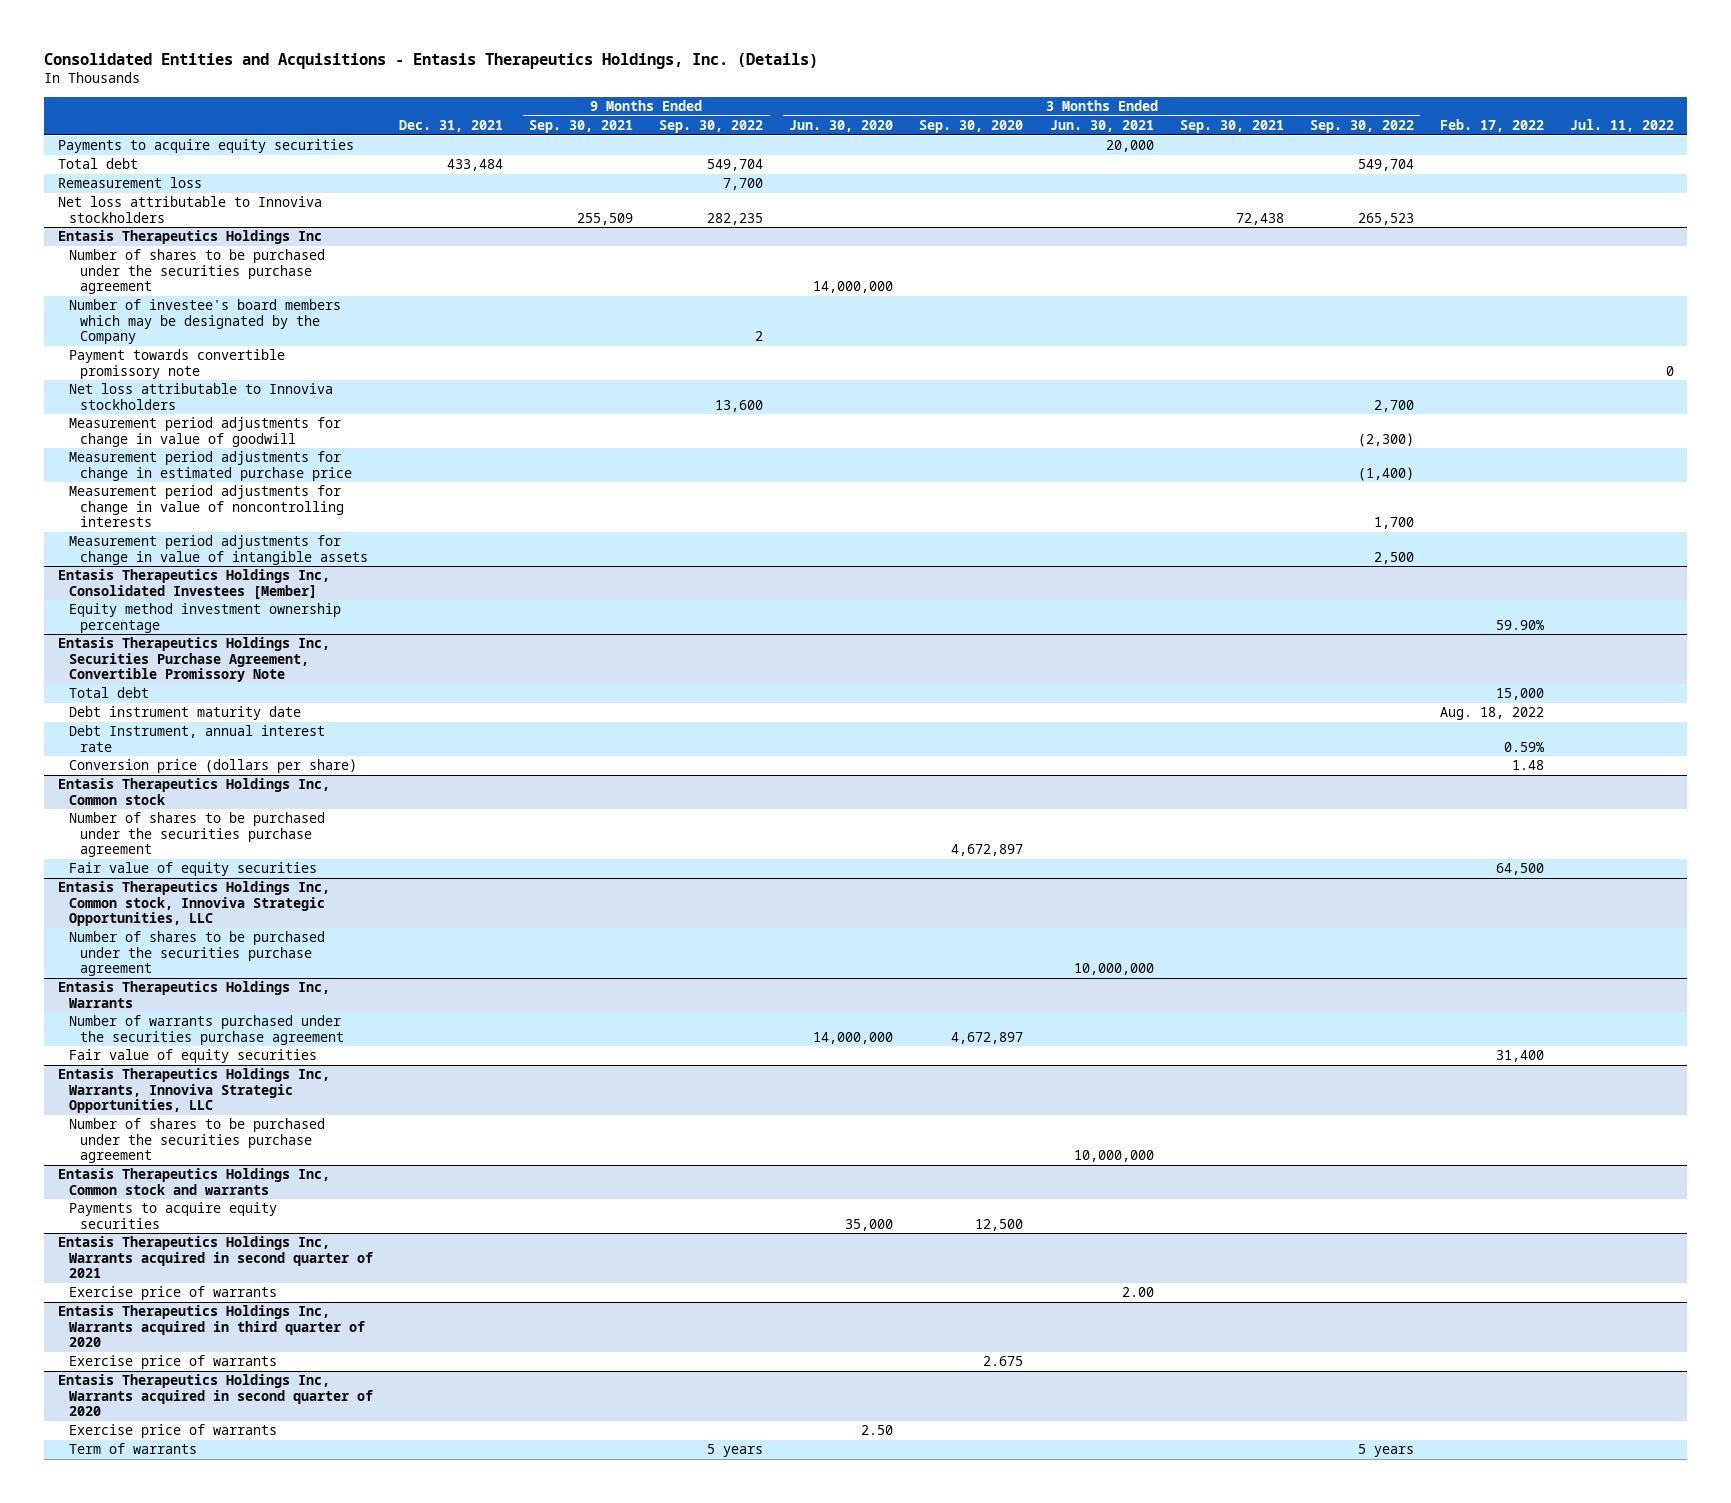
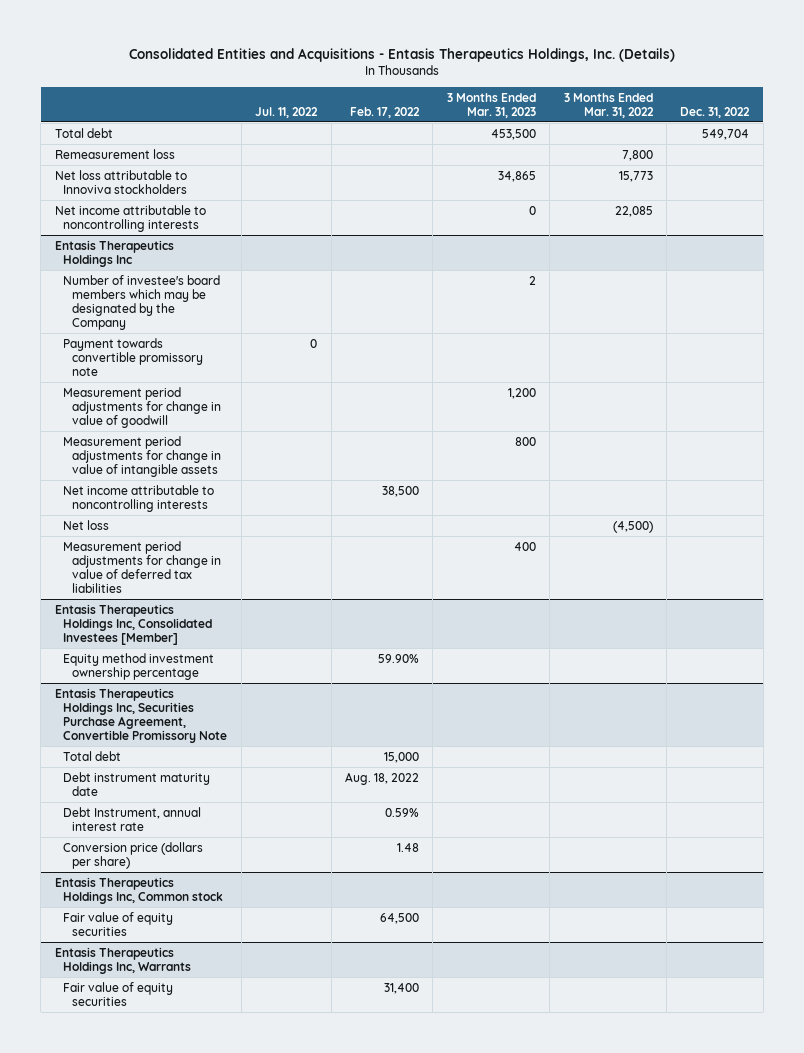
- | Dec. 31, 2021 | 9 Months Ended Sep. 30, 2021 | 9 Months Ended Sep. 30, 2022 | 3 Months Ended Jun. 30, 2020 | 3 Months Ended Sep. 30, 2020 | 3 Months Ended Jun. 30, 2021 | 3 Months Ended Sep. 30, 2021 | 3 Months Ended Sep. 30, 2022 | Feb. 17, 2022 | Jul. 11, 2022
+ | Jul. 11, 2022 | Feb. 17, 2022 | 3 Months Ended Mar. 31, 2023 | 3 Months Ended Mar. 31, 2022 | Dec. 31, 2022
- Payments to acquire equity securities | | | | | | 20,000 | | | |
+ Net income attributable to noncontrolling interests | | | 0 | 22,085 |
@ Entasis Therapeutics Holdings Inc
- Number of shares to be purchased under the securities purchase agreement | | | | 14,000,000 | | | | | |
- Net loss attributable to Innoviva stockholders | | | 13,600 | | | | | 2,700 | |
- Measurement period adjustments for change in estimated purchase price | | | | | | | | (1,400) | |
- Measurement period adjustments for change in value of noncontrolling interests | | | | | | | | 1,700 | |
+ Net income attributable to noncontrolling interests | | 38,500 | | |
+ Net loss | | | | (4,500) |
+ Measurement period adjustments for change in value of deferred tax liabilities | | | 400 | |
@ Entasis Therapeutics Holdings Inc, Common stock
- Number of shares to be purchased under the securities purchase agreement | | | | | 4,672,897 | | | | |
- Entasis Therapeutics Holdings Inc, Common stock, Innoviva Strategic Opportunities, LLC
- Number of shares to be purchased under the securities purchase agreement | | | | | | 10,000,000 | | | |
@ Entasis Therapeutics Holdings Inc, Warrants
- Number of warrants purchased under the securities purchase agreement | | | | 14,000,000 | 4,672,897 | | | | |
- Entasis Therapeutics Holdings Inc, Warrants, Innoviva Strategic Opportunities, LLC
- Number of shares to be purchased under the securities purchase agreement | | | | | | 10,000,000 | | | |
- Entasis Therapeutics Holdings Inc, Common stock and warrants
- Payments to acquire equity securities | | | | 35,000 | 12,500 | | | | |
- Entasis Therapeutics Holdings Inc, Warrants acquired in second quarter of 2021
- Exercise price of warrants | | | | | | 2.00 | | | |
- Entasis Therapeutics Holdings Inc, Warrants acquired in third quarter of 2020
- Exercise price of warrants | | | | | 2.675 | | | | |
- Entasis Therapeutics Holdings Inc, Warrants acquired in second quarter of 2020
- Exercise price of warrants | | | | 2.50 | | | | | |
- Term of warrants | | | 5 years | | | | | 5 years | |

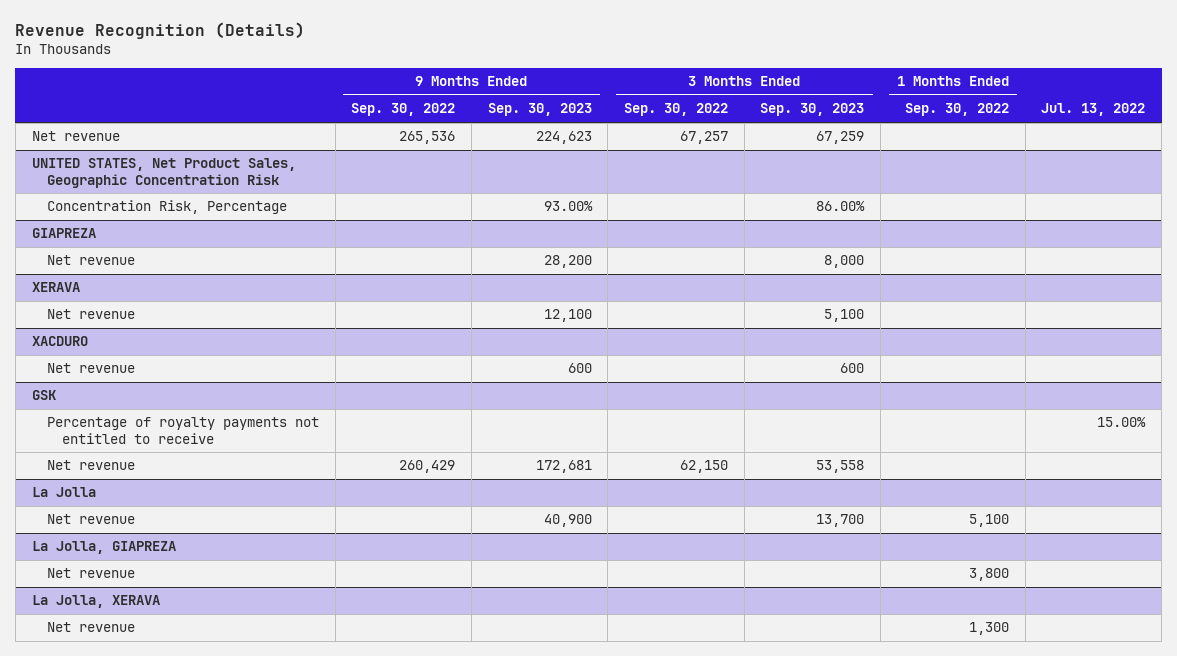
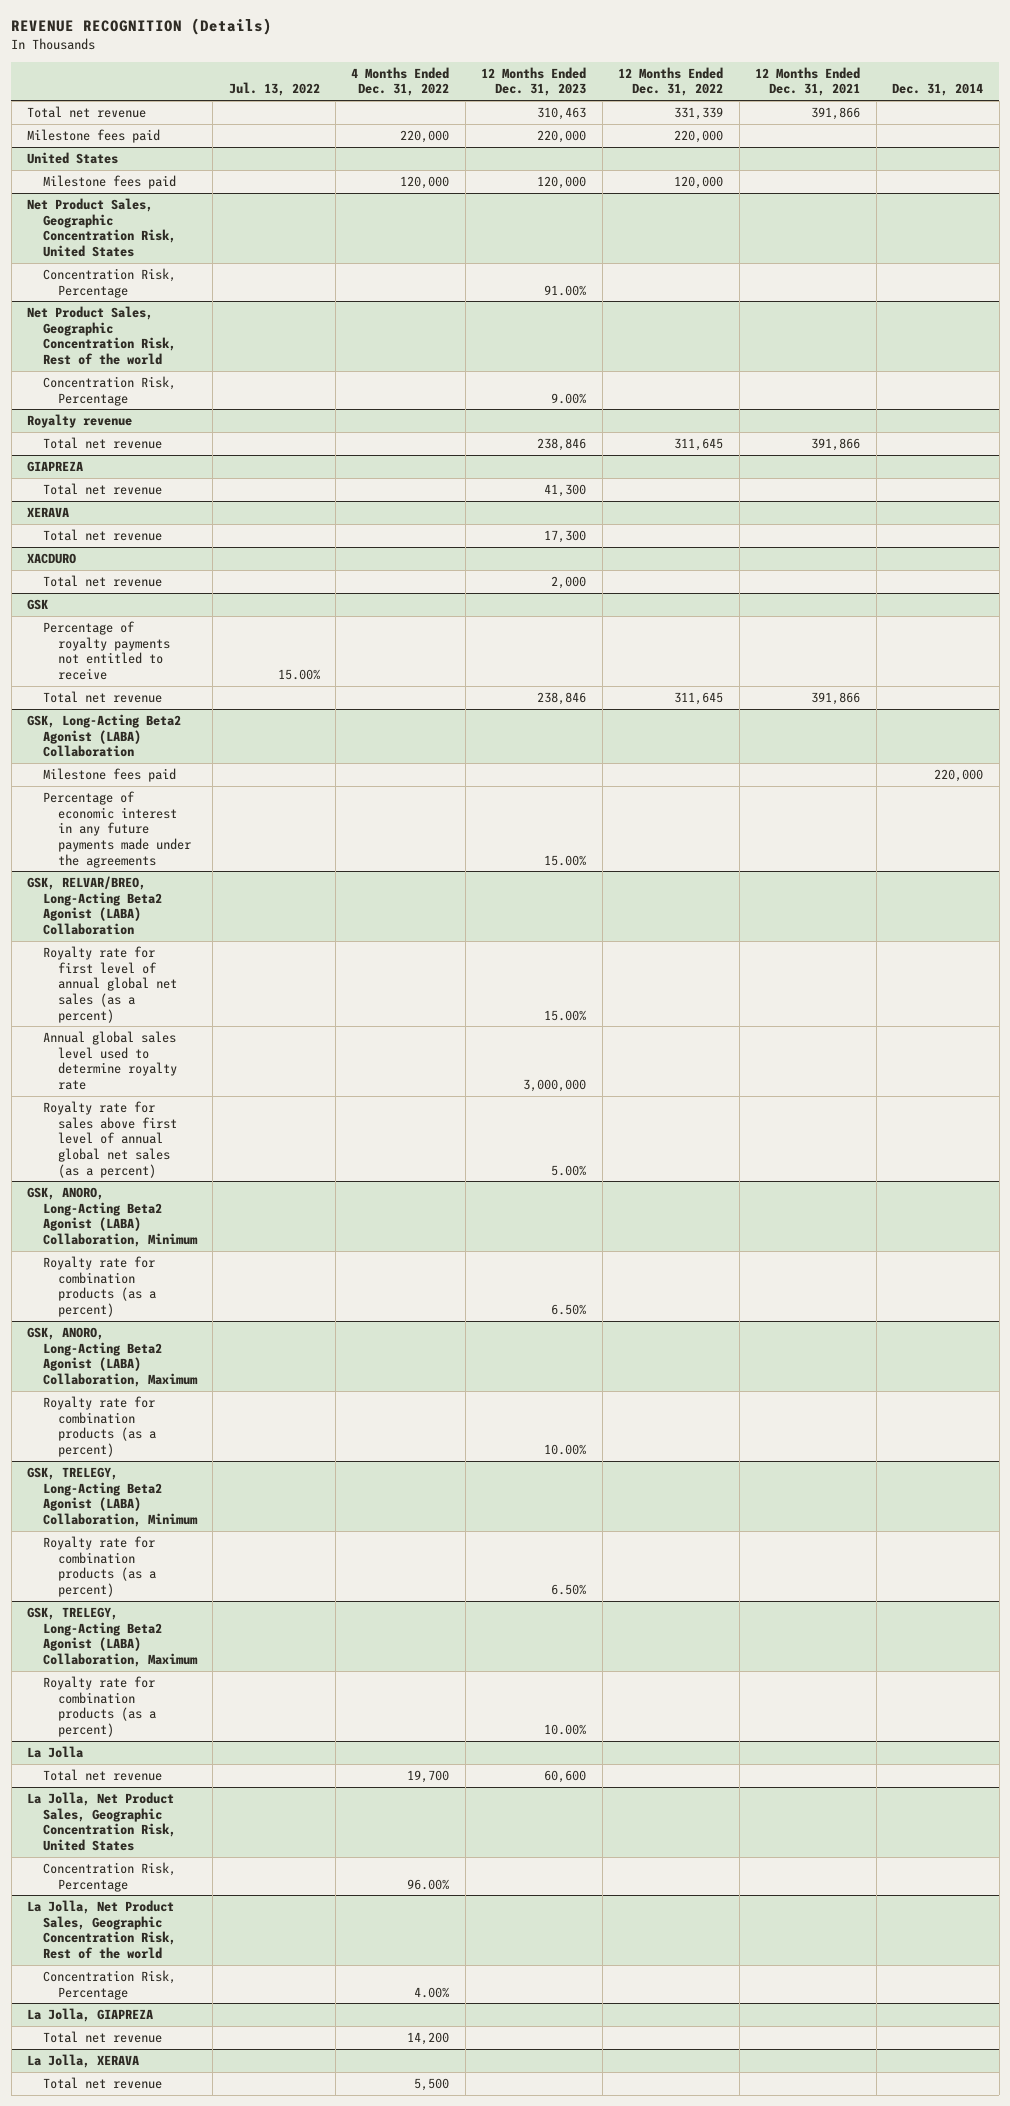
- Revenue Recognition (Details)
+ REVENUE RECOGNITION (Details)
- | 9 Months Ended Sep. 30, 2022 | 9 Months Ended Sep. 30, 2023 | 3 Months Ended Sep. 30, 2022 | 3 Months Ended Sep. 30, 2023 | 1 Months Ended Sep. 30, 2022 | Jul. 13, 2022
+ | Jul. 13, 2022 | 4 Months Ended Dec. 31, 2022 | 12 Months Ended Dec. 31, 2023 | 12 Months Ended Dec. 31, 2022 | 12 Months Ended Dec. 31, 2021 | Dec. 31, 2014
- Net revenue | 265,536 | 224,623 | 67,257 | 67,259 | |
- UNITED STATES, Net Product Sales, Geographic Concentration Risk
+ Total net revenue | | | 310,463 | 331,339 | 391,866 |
+ Milestone fees paid | | 220,000 | 220,000 | 220,000 | |
+ United States
+ Milestone fees paid | | 120,000 | 120,000 | 120,000 | |
+ Net Product Sales, Geographic Concentration Risk, United States
+ Net Product Sales, Geographic Concentration Risk, Rest of the world
+ Concentration Risk, Percentage | | | 9.00% | | |
+ Royalty revenue
+ Total net revenue | | | 238,846 | 311,645 | 391,866 |
@ GIAPREZA
- Net revenue | | 28,200 | | 8,000 | |
+ Total net revenue | | | 41,300 | | |
@ XERAVA
- Net revenue | | 12,100 | | 5,100 | |
+ Total net revenue | | | 17,300 | | |
@ XACDURO
- Net revenue | | 600 | | 600 | |
+ Total net revenue | | | 2,000 | | |
@ GSK
- Net revenue | 260,429 | 172,681 | 62,150 | 53,558 | |
+ Total net revenue | | | 238,846 | 311,645 | 391,866 |
+ GSK, Long-Acting Beta2 Agonist (LABA) Collaboration
+ Milestone fees paid | | | | | | 220,000
+ Percentage of economic interest in any future payments made under the agreements | | | 15.00% | | |
+ GSK, RELVAR/BREO, Long-Acting Beta2 Agonist (LABA) Collaboration
+ Royalty rate for first level of annual global net sales (as a percent) | | | 15.00% | | |
+ Annual global sales level used to determine royalty rate | | | 3,000,000 | | |
+ Royalty rate for sales above first level of annual global net sales (as a percent) | | | 5.00% | | |
+ GSK, ANORO, Long-Acting Beta2 Agonist (LABA) Collaboration, Minimum
+ Royalty rate for combination products (as a percent) | | | 6.50% | | |
+ GSK, ANORO, Long-Acting Beta2 Agonist (LABA) Collaboration, Maximum
+ Royalty rate for combination products (as a percent) | | | 10.00% | | |
+ GSK, TRELEGY, Long-Acting Beta2 Agonist (LABA) Collaboration, Minimum
+ Royalty rate for combination products (as a percent) | | | 6.50% | | |
+ GSK, TRELEGY, Long-Acting Beta2 Agonist (LABA) Collaboration, Maximum
+ Royalty rate for combination products (as a percent) | | | 10.00% | | |
@ La Jolla
- Net revenue | | 40,900 | | 13,700 | 5,100 |
+ Total net revenue | | 19,700 | 60,600 | | |
+ La Jolla, Net Product Sales, Geographic Concentration Risk, United States
+ Concentration Risk, Percentage | | 96.00% | | | |
+ La Jolla, Net Product Sales, Geographic Concentration Risk, Rest of the world
+ Concentration Risk, Percentage | | 4.00% | | | |
@ La Jolla, GIAPREZA
- Net revenue | | | | | 3,800 |
+ Total net revenue | | 14,200 | | | |
@ La Jolla, XERAVA
- Net revenue | | | | | 1,300 |
+ Total net revenue | | 5,500 | | | |

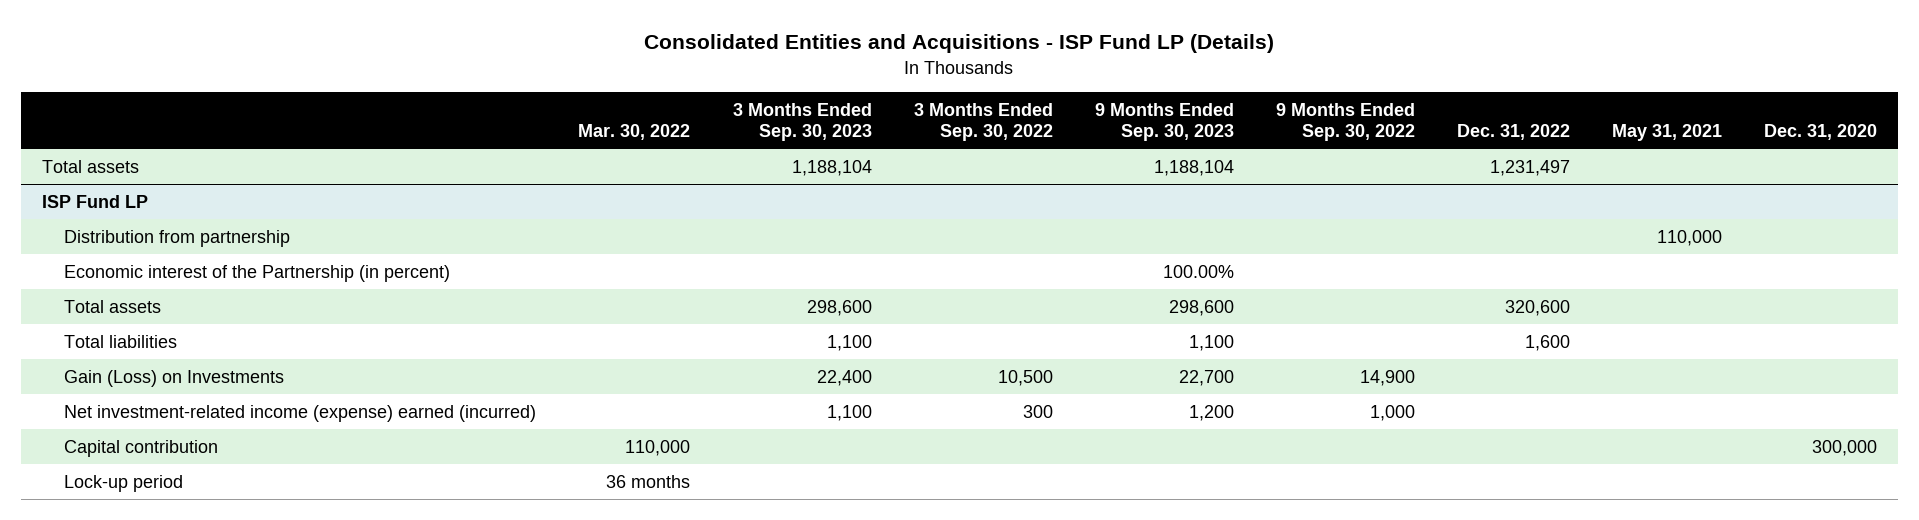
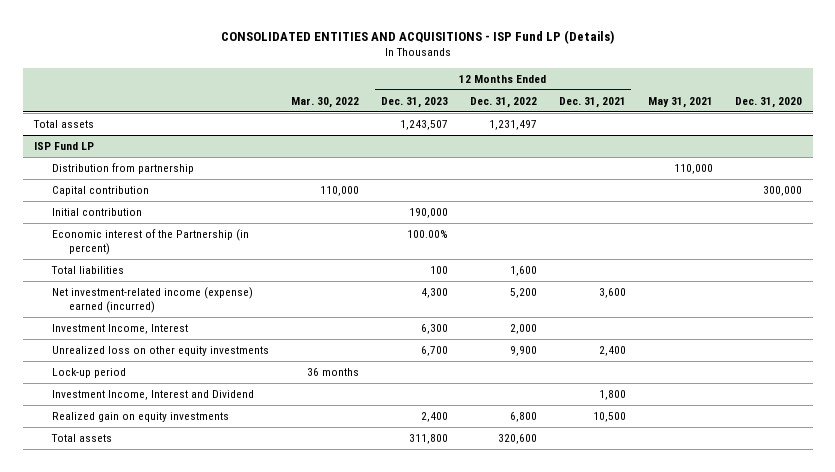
- Consolidated Entities and Acquisitions - ISP Fund LP (Details)
+ CONSOLIDATED ENTITIES AND ACQUISITIONS - ISP Fund LP (Details)
- | Mar. 30, 2022 | 3 Months Ended Sep. 30, 2023 | 3 Months Ended Sep. 30, 2022 | 9 Months Ended Sep. 30, 2023 | 9 Months Ended Sep. 30, 2022 | Dec. 31, 2022 | May 31, 2021 | Dec. 31, 2020
+ | Mar. 30, 2022 | 12 Months Ended Dec. 31, 2023 | 12 Months Ended Dec. 31, 2022 | 12 Months Ended Dec. 31, 2021 | May 31, 2021 | Dec. 31, 2020
@ ISP Fund LP
moved up: Capital contribution | 110,000 | | | | | 300,000
+ Initial contribution | | 190,000 | | | |
- Gain (Loss) on Investments | | 22,400 | 10,500 | 22,700 | 14,900 | | |
+ Investment Income, Interest | | 6,300 | 2,000 | | |
+ Unrealized loss on other equity investments | | 6,700 | 9,900 | 2,400 | |
+ Investment Income, Interest and Dividend | | | | 1,800 | |
+ Realized gain on equity investments | | 2,400 | 6,800 | 10,500 | |
moved down: Total assets | | 311,800 | 320,600 | | |

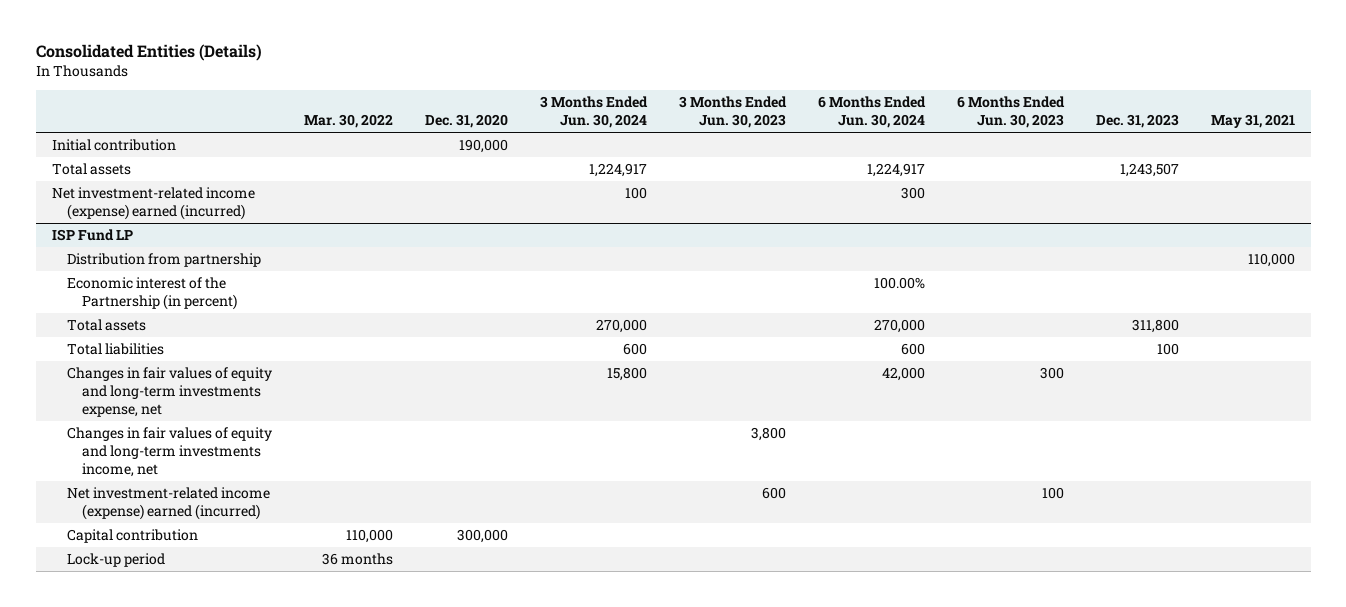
- CONSOLIDATED ENTITIES AND ACQUISITIONS - ISP Fund LP (Details)
+ Consolidated Entities (Details)
- | Mar. 30, 2022 | 12 Months Ended Dec. 31, 2023 | 12 Months Ended Dec. 31, 2022 | 12 Months Ended Dec. 31, 2021 | May 31, 2021 | Dec. 31, 2020
+ | Mar. 30, 2022 | Dec. 31, 2020 | 3 Months Ended Jun. 30, 2024 | 3 Months Ended Jun. 30, 2023 | 6 Months Ended Jun. 30, 2024 | 6 Months Ended Jun. 30, 2023 | Dec. 31, 2023 | May 31, 2021
+ Initial contribution | | 190,000 | | | | | |
+ Net investment-related income (expense) earned (incurred) | | | 100 | | 300 | | |
@ ISP Fund LP
- Initial contribution | | 190,000 | | | |
moved up: Total assets | | | 270,000 | | 270,000 | | 311,800 |
+ Changes in fair values of equity and long-term investments expense, net | | | 15,800 | | 42,000 | 300 | |
+ Changes in fair values of equity and long-term investments income, net | | | | 3,800 | | | |
- Investment Income, Interest | | 6,300 | 2,000 | | |
- Unrealized loss on other equity investments | | 6,700 | 9,900 | 2,400 | |
moved down: Capital contribution | 110,000 | 300,000 | | | | | |
- Investment Income, Interest and Dividend | | | | 1,800 | |
- Realized gain on equity investments | | 2,400 | 6,800 | 10,500 | |

